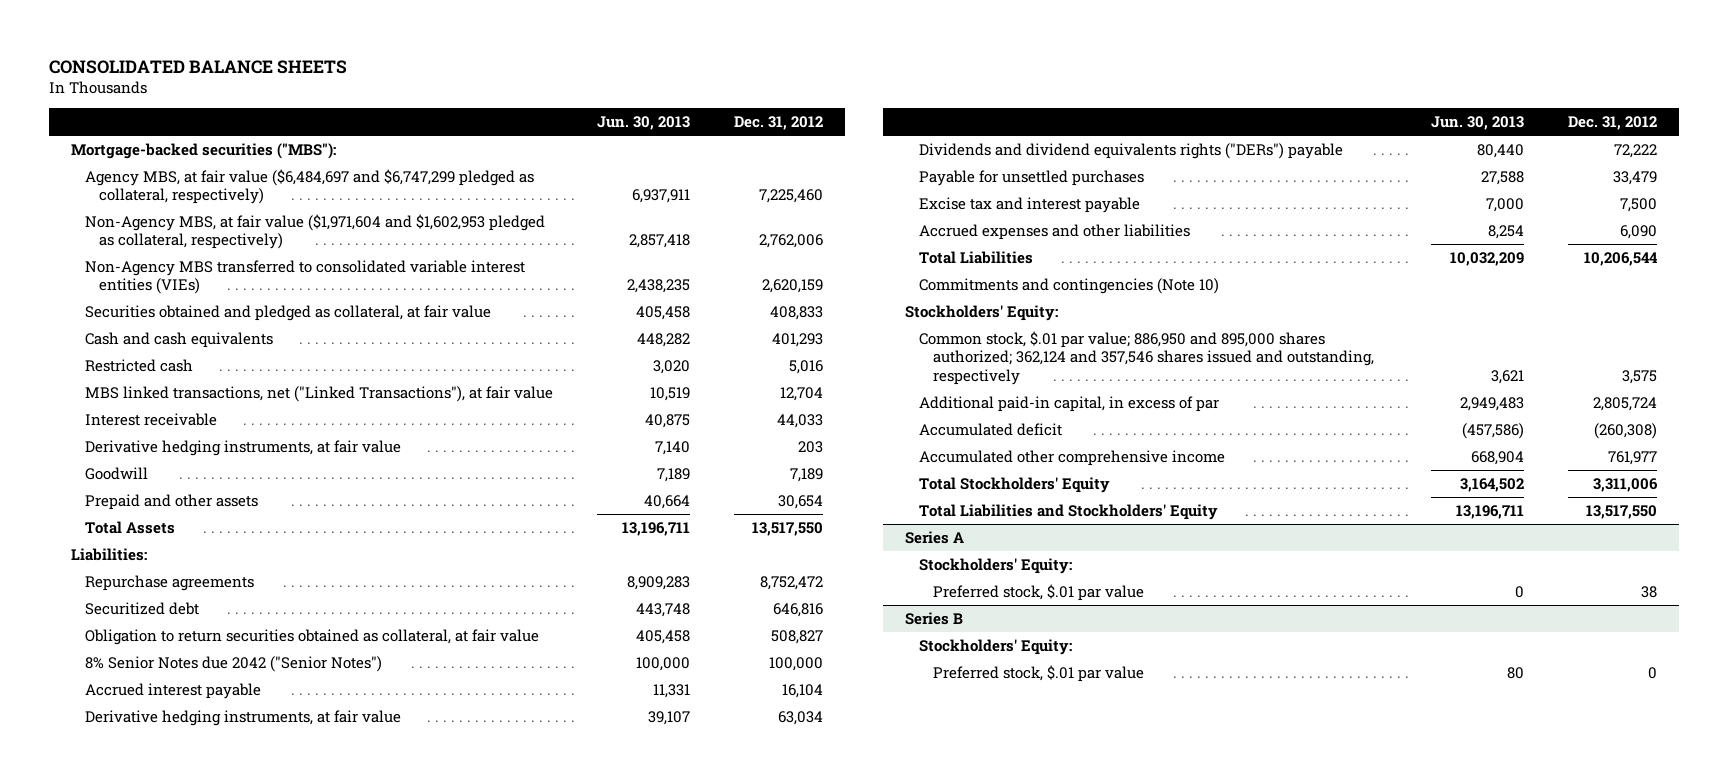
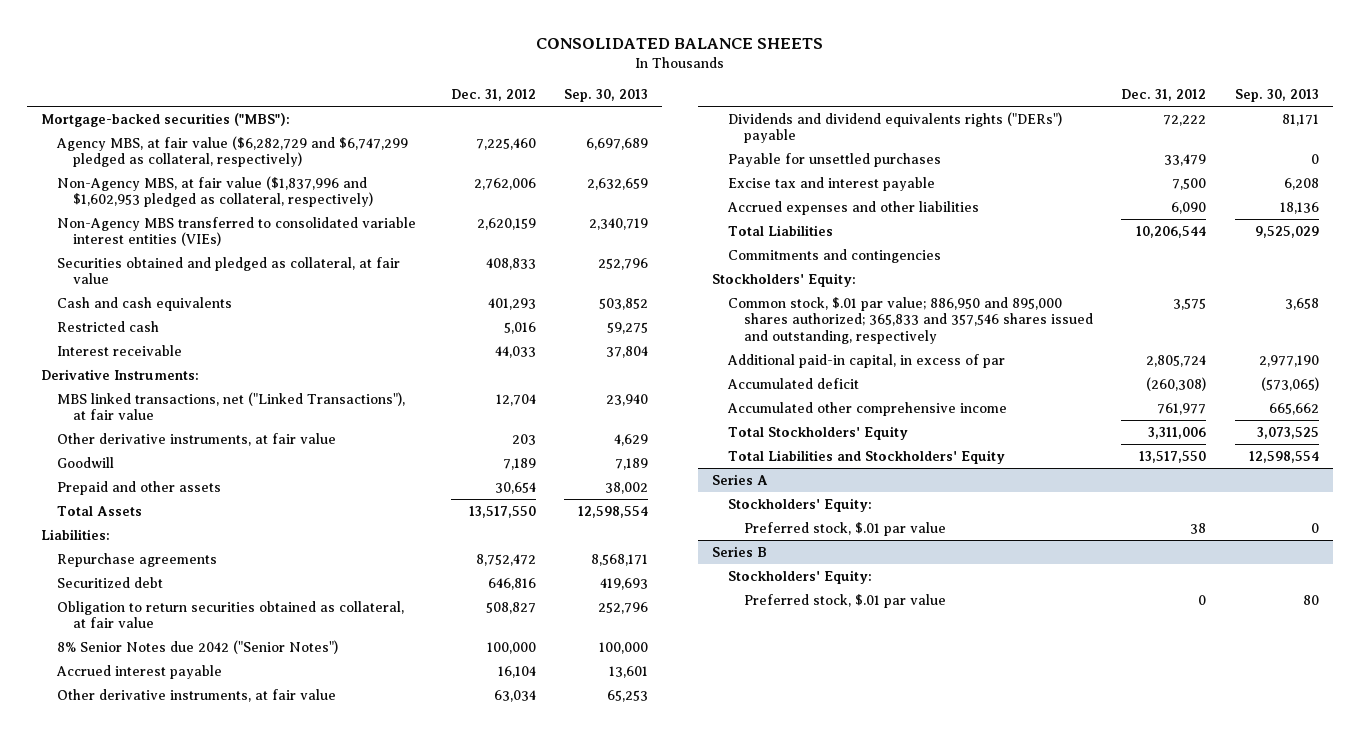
- | Jun. 30, 2013 | Dec. 31, 2012
+ | Dec. 31, 2012 | Sep. 30, 2013
- Agency MBS, at fair value ($6,484,697 and $6,747,299 pledged as collateral, respectively) | 6,937,911 | 7,225,460
- Non-Agency MBS, at fair value ($1,971,604 and $1,602,953 pledged as collateral, respectively) | 2,857,418 | 2,762,006
+ Agency MBS, at fair value ($6,282,729 and $6,747,299 pledged as collateral, respectively) | 7,225,460 | 6,697,689
+ Non-Agency MBS, at fair value ($1,837,996 and $1,602,953 pledged as collateral, respectively) | 2,762,006 | 2,632,659
- Derivative hedging instruments, at fair value | 7,140 | 203
+ Derivative Instruments:
moved down: MBS linked transactions, net ("Linked Transactions"), at fair value | 12,704 | 23,940
+ Other derivative instruments, at fair value | 203 | 4,629
- Derivative hedging instruments, at fair value | 39,107 | 63,034
+ Other derivative instruments, at fair value | 63,034 | 65,253
- Commitments and contingencies (Note 10)
+ Commitments and contingencies
- Common stock, $.01 par value; 886,950 and 895,000 shares authorized; 362,124 and 357,546 shares issued and outstanding, respectively | 3,621 | 3,575
+ Common stock, $.01 par value; 886,950 and 895,000 shares authorized; 365,833 and 357,546 shares issued and outstanding, respectively | 3,575 | 3,658

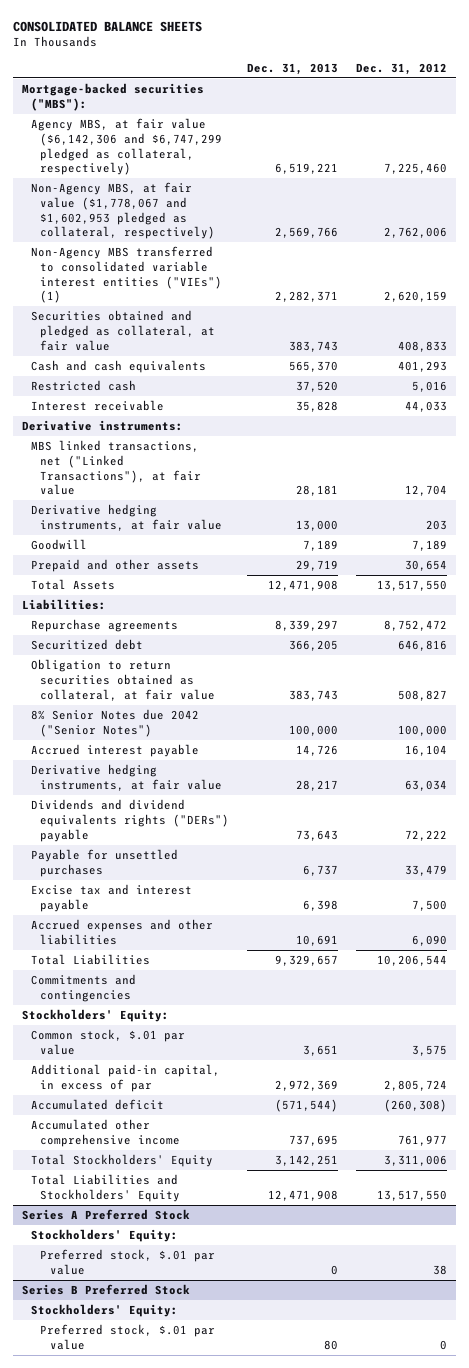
- | Dec. 31, 2012 | Sep. 30, 2013
+ | Dec. 31, 2013 | Dec. 31, 2012
- Agency MBS, at fair value ($6,282,729 and $6,747,299 pledged as collateral, respectively) | 7,225,460 | 6,697,689
- Non-Agency MBS, at fair value ($1,837,996 and $1,602,953 pledged as collateral, respectively) | 2,762,006 | 2,632,659
- Non-Agency MBS transferred to consolidated variable interest entities (VIEs) | 2,620,159 | 2,340,719
+ Agency MBS, at fair value ($6,142,306 and $6,747,299 pledged as collateral, respectively) | 6,519,221 | 7,225,460
+ Non-Agency MBS, at fair value ($1,778,067 and $1,602,953 pledged as collateral, respectively) | 2,569,766 | 2,762,006
+ Non-Agency MBS transferred to consolidated variable interest entities ("VIEs") (1) | 2,282,371 | 2,620,159
- Derivative Instruments:
+ Derivative instruments:
- Other derivative instruments, at fair value | 203 | 4,629
+ Derivative hedging instruments, at fair value | 13,000 | 203
- Other derivative instruments, at fair value | 63,034 | 65,253
+ Derivative hedging instruments, at fair value | 28,217 | 63,034
- Common stock, $.01 par value; 886,950 and 895,000 shares authorized; 365,833 and 357,546 shares issued and outstanding, respectively | 3,575 | 3,658
+ Common stock, $.01 par value | 3,651 | 3,575
- Series A
+ Series A Preferred Stock
- Series B
+ Series B Preferred Stock

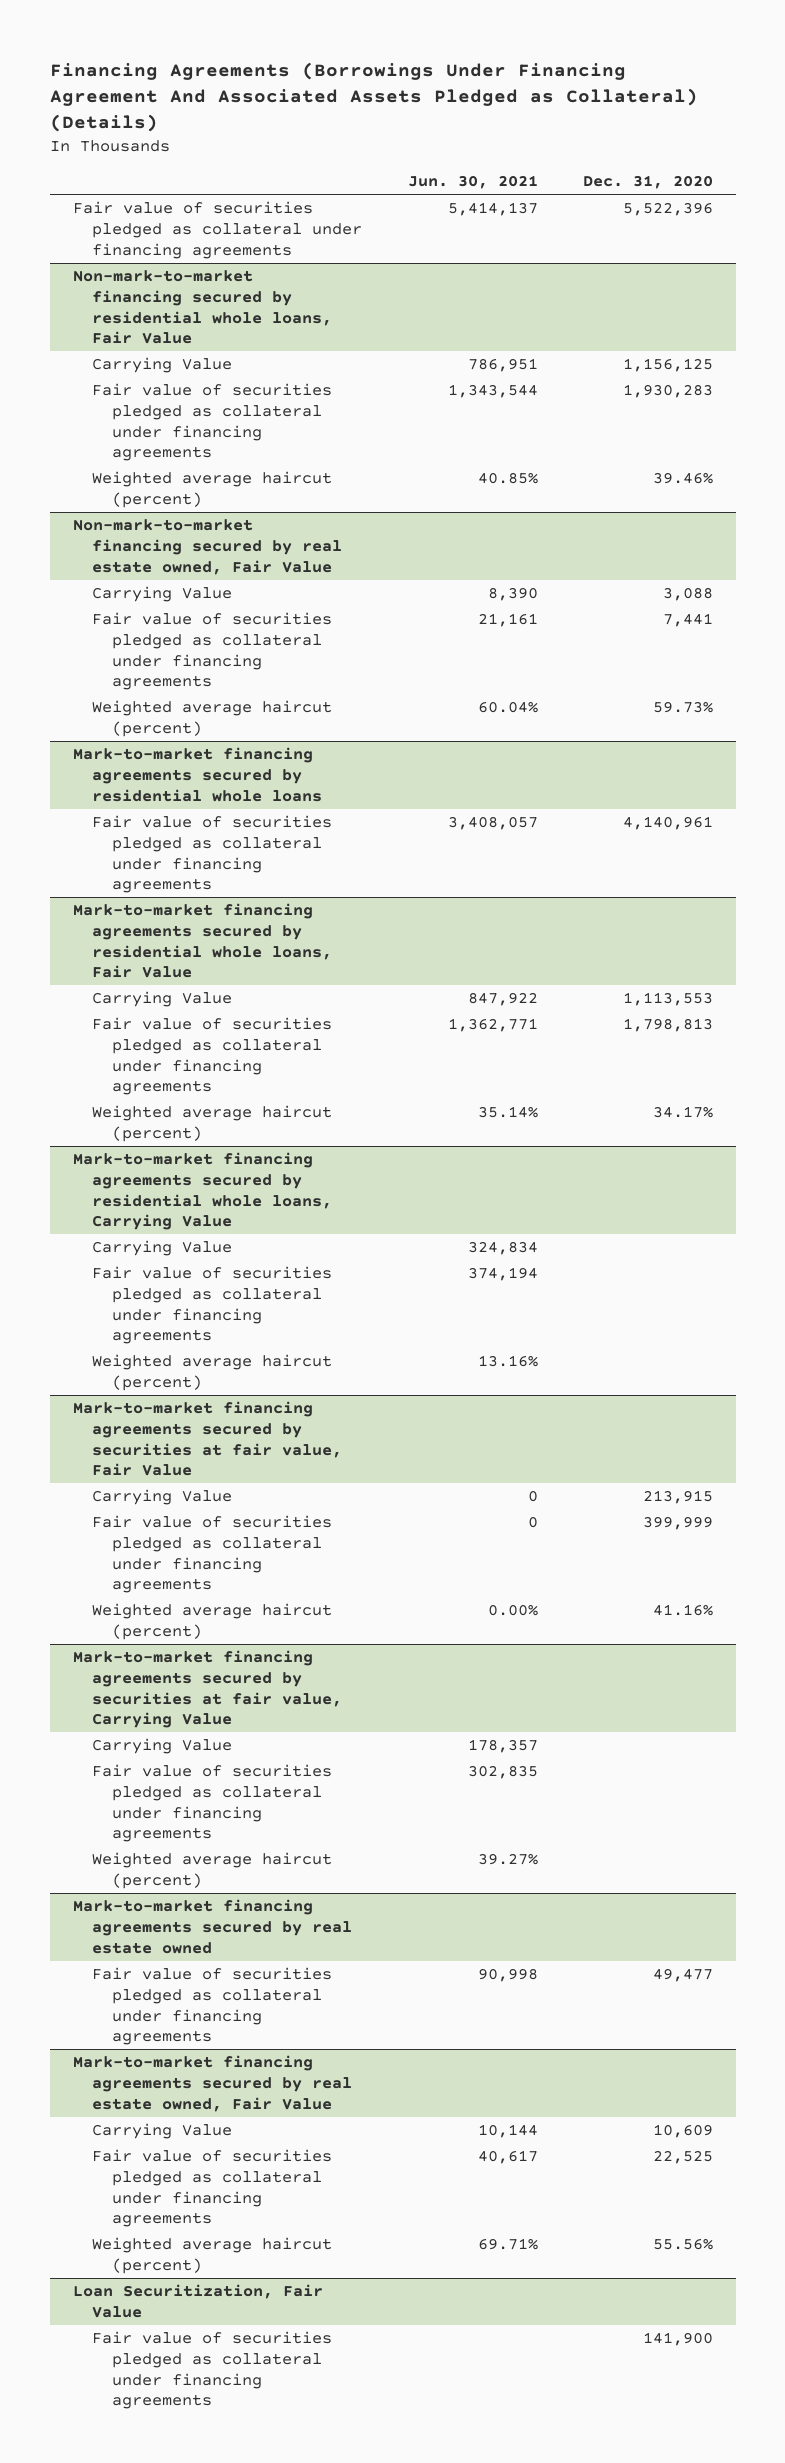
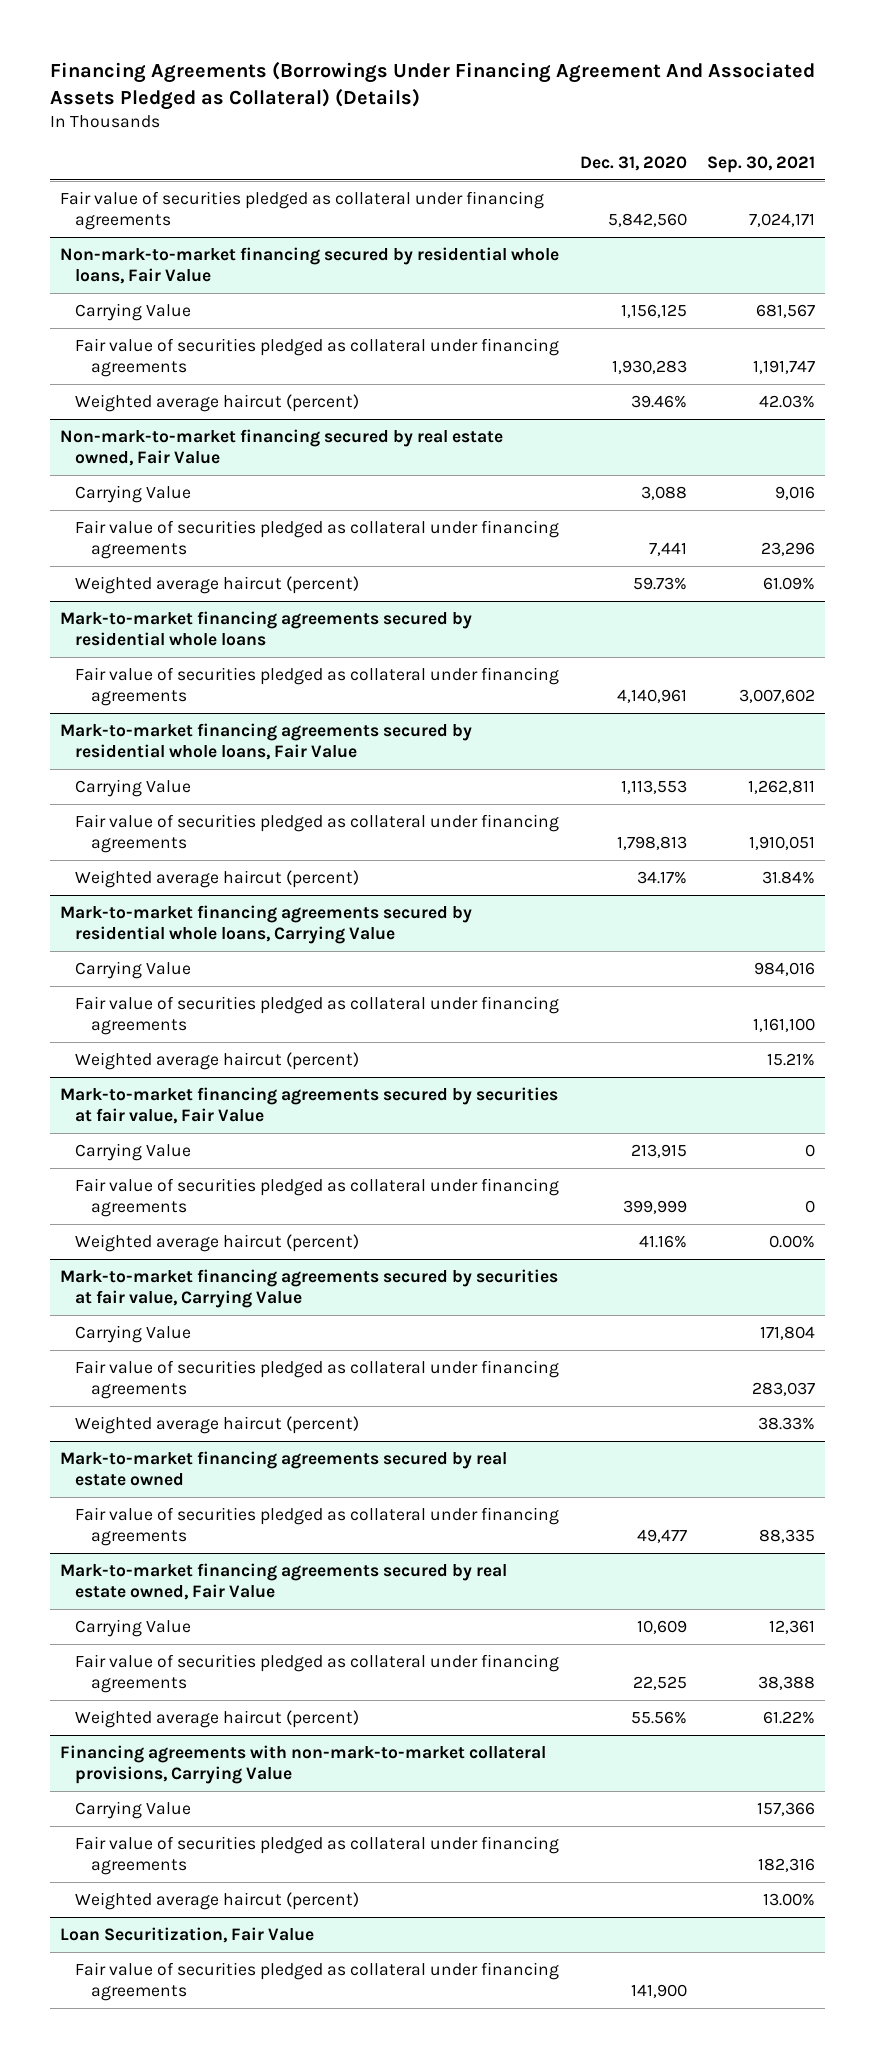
- | Jun. 30, 2021 | Dec. 31, 2020
+ | Dec. 31, 2020 | Sep. 30, 2021
- Fair value of securities pledged as collateral under financing agreements | 5,414,137 | 5,522,396
+ Fair value of securities pledged as collateral under financing agreements | 5,842,560 | 7,024,171
+ Financing agreements with non-mark-to-market collateral provisions, Carrying Value
+ Carrying Value | | 157,366
+ Fair value of securities pledged as collateral under financing agreements | | 182,316
+ Weighted average haircut (percent) | | 13.00%

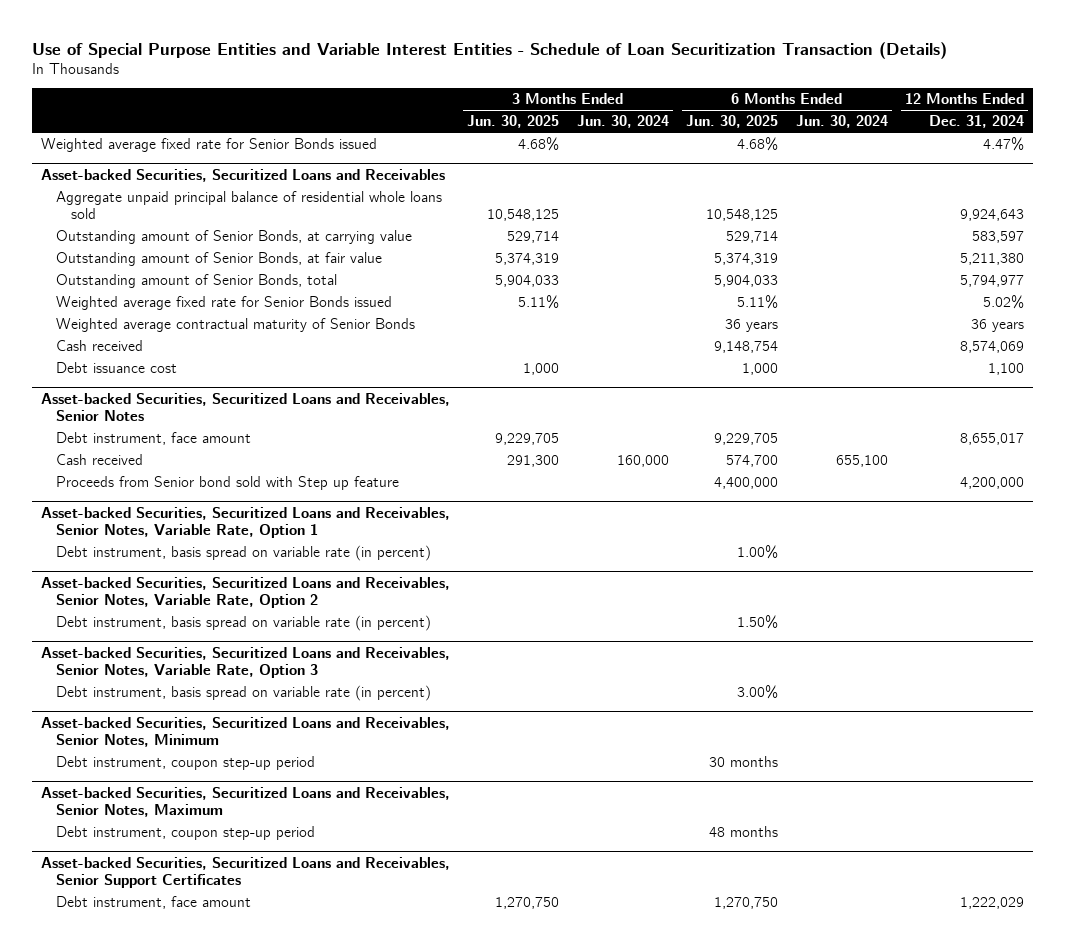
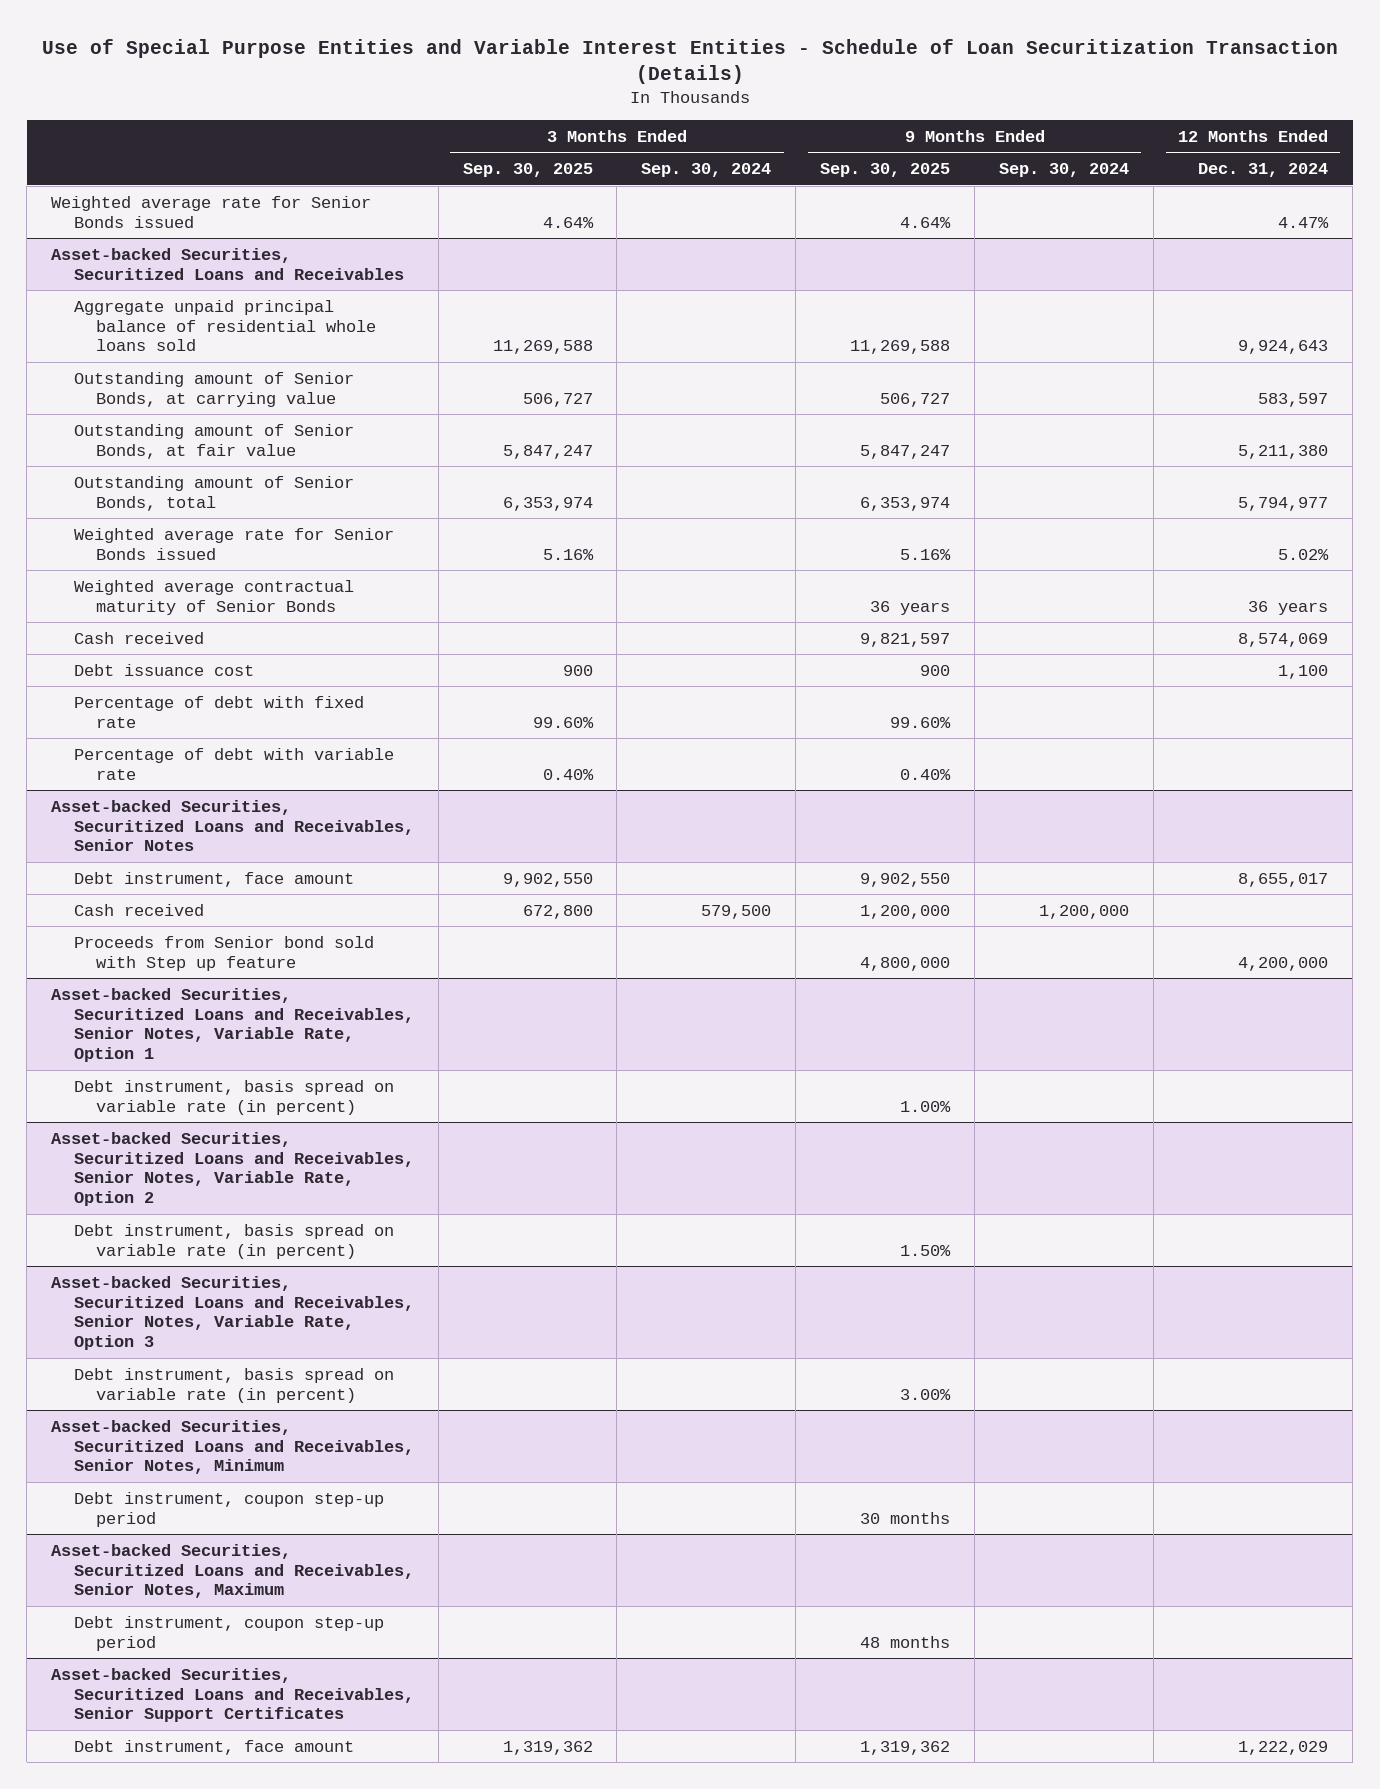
- | 3 Months Ended Jun. 30, 2025 | 3 Months Ended Jun. 30, 2024 | 6 Months Ended Jun. 30, 2025 | 6 Months Ended Jun. 30, 2024 | 12 Months Ended Dec. 31, 2024
+ | 3 Months Ended Sep. 30, 2025 | 3 Months Ended Sep. 30, 2024 | 9 Months Ended Sep. 30, 2025 | 9 Months Ended Sep. 30, 2024 | 12 Months Ended Dec. 31, 2024
- Weighted average fixed rate for Senior Bonds issued | 4.68% | | 4.68% | | 4.47%
+ Weighted average rate for Senior Bonds issued | 4.64% | | 4.64% | | 4.47%
@ Asset-backed Securities, Securitized Loans and Receivables
- Weighted average fixed rate for Senior Bonds issued | 5.11% | | 5.11% | | 5.02%
+ Weighted average rate for Senior Bonds issued | 5.16% | | 5.16% | | 5.02%
+ Percentage of debt with fixed rate | 99.60% | | 99.60% | |
+ Percentage of debt with variable rate | 0.40% | | 0.40% | |

